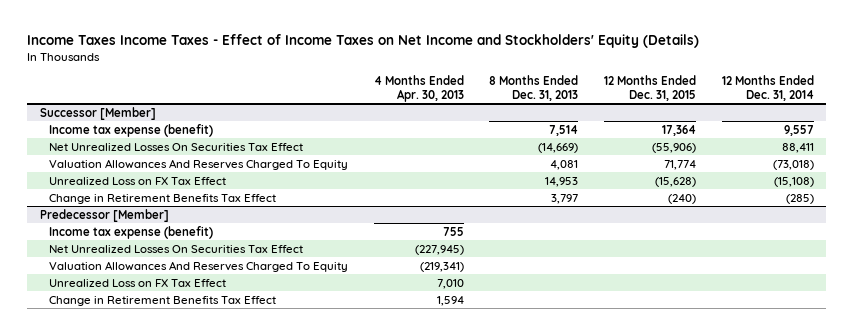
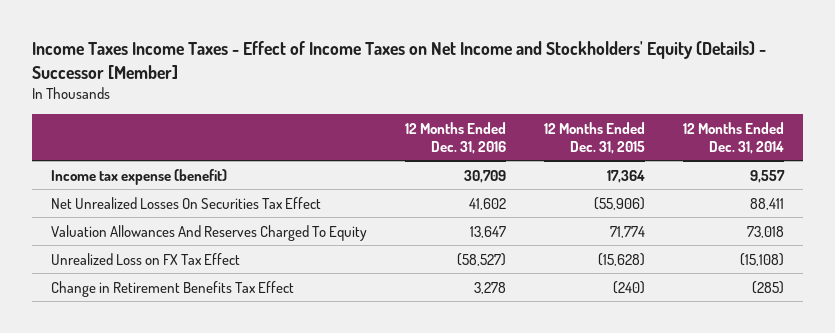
- Income Taxes Income Taxes - Effect of Income Taxes on Net Income and Stockholders' Equity (Details)
+ Income Taxes Income Taxes - Effect of Income Taxes on Net Income and Stockholders' Equity (Details) - Successor [Member]
- | 4 Months Ended Apr. 30, 2013 | 8 Months Ended Dec. 31, 2013 | 12 Months Ended Dec. 31, 2015 | 12 Months Ended Dec. 31, 2014
+ | 12 Months Ended Dec. 31, 2016 | 12 Months Ended Dec. 31, 2015 | 12 Months Ended Dec. 31, 2014
- Successor [Member]
- Valuation Allowances And Reserves Charged To Equity | | 4,081 | 71,774 | (73,018)
+ Valuation Allowances And Reserves Charged To Equity | 13,647 | 71,774 | 73,018
- Predecessor [Member]
- Income tax expense (benefit) | 755 | | |
- Net Unrealized Losses On Securities Tax Effect | (227,945) | | |
- Valuation Allowances And Reserves Charged To Equity | (219,341) | | |
- Unrealized Loss on FX Tax Effect | 7,010 | | |
- Change in Retirement Benefits Tax Effect | 1,594 | | |

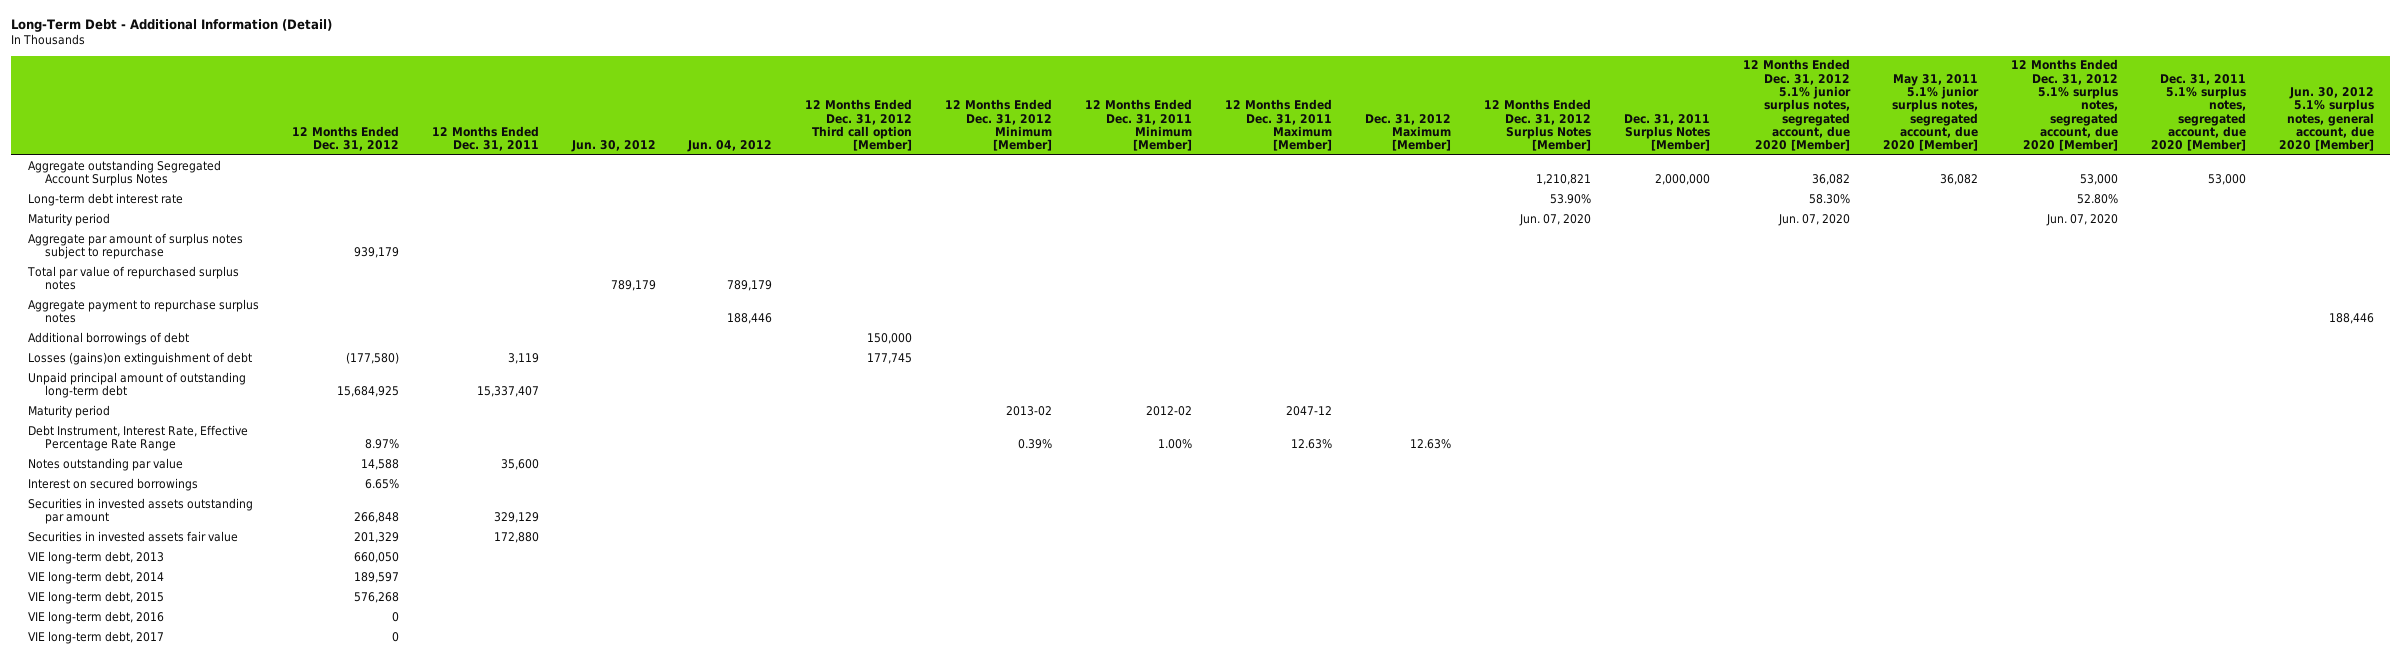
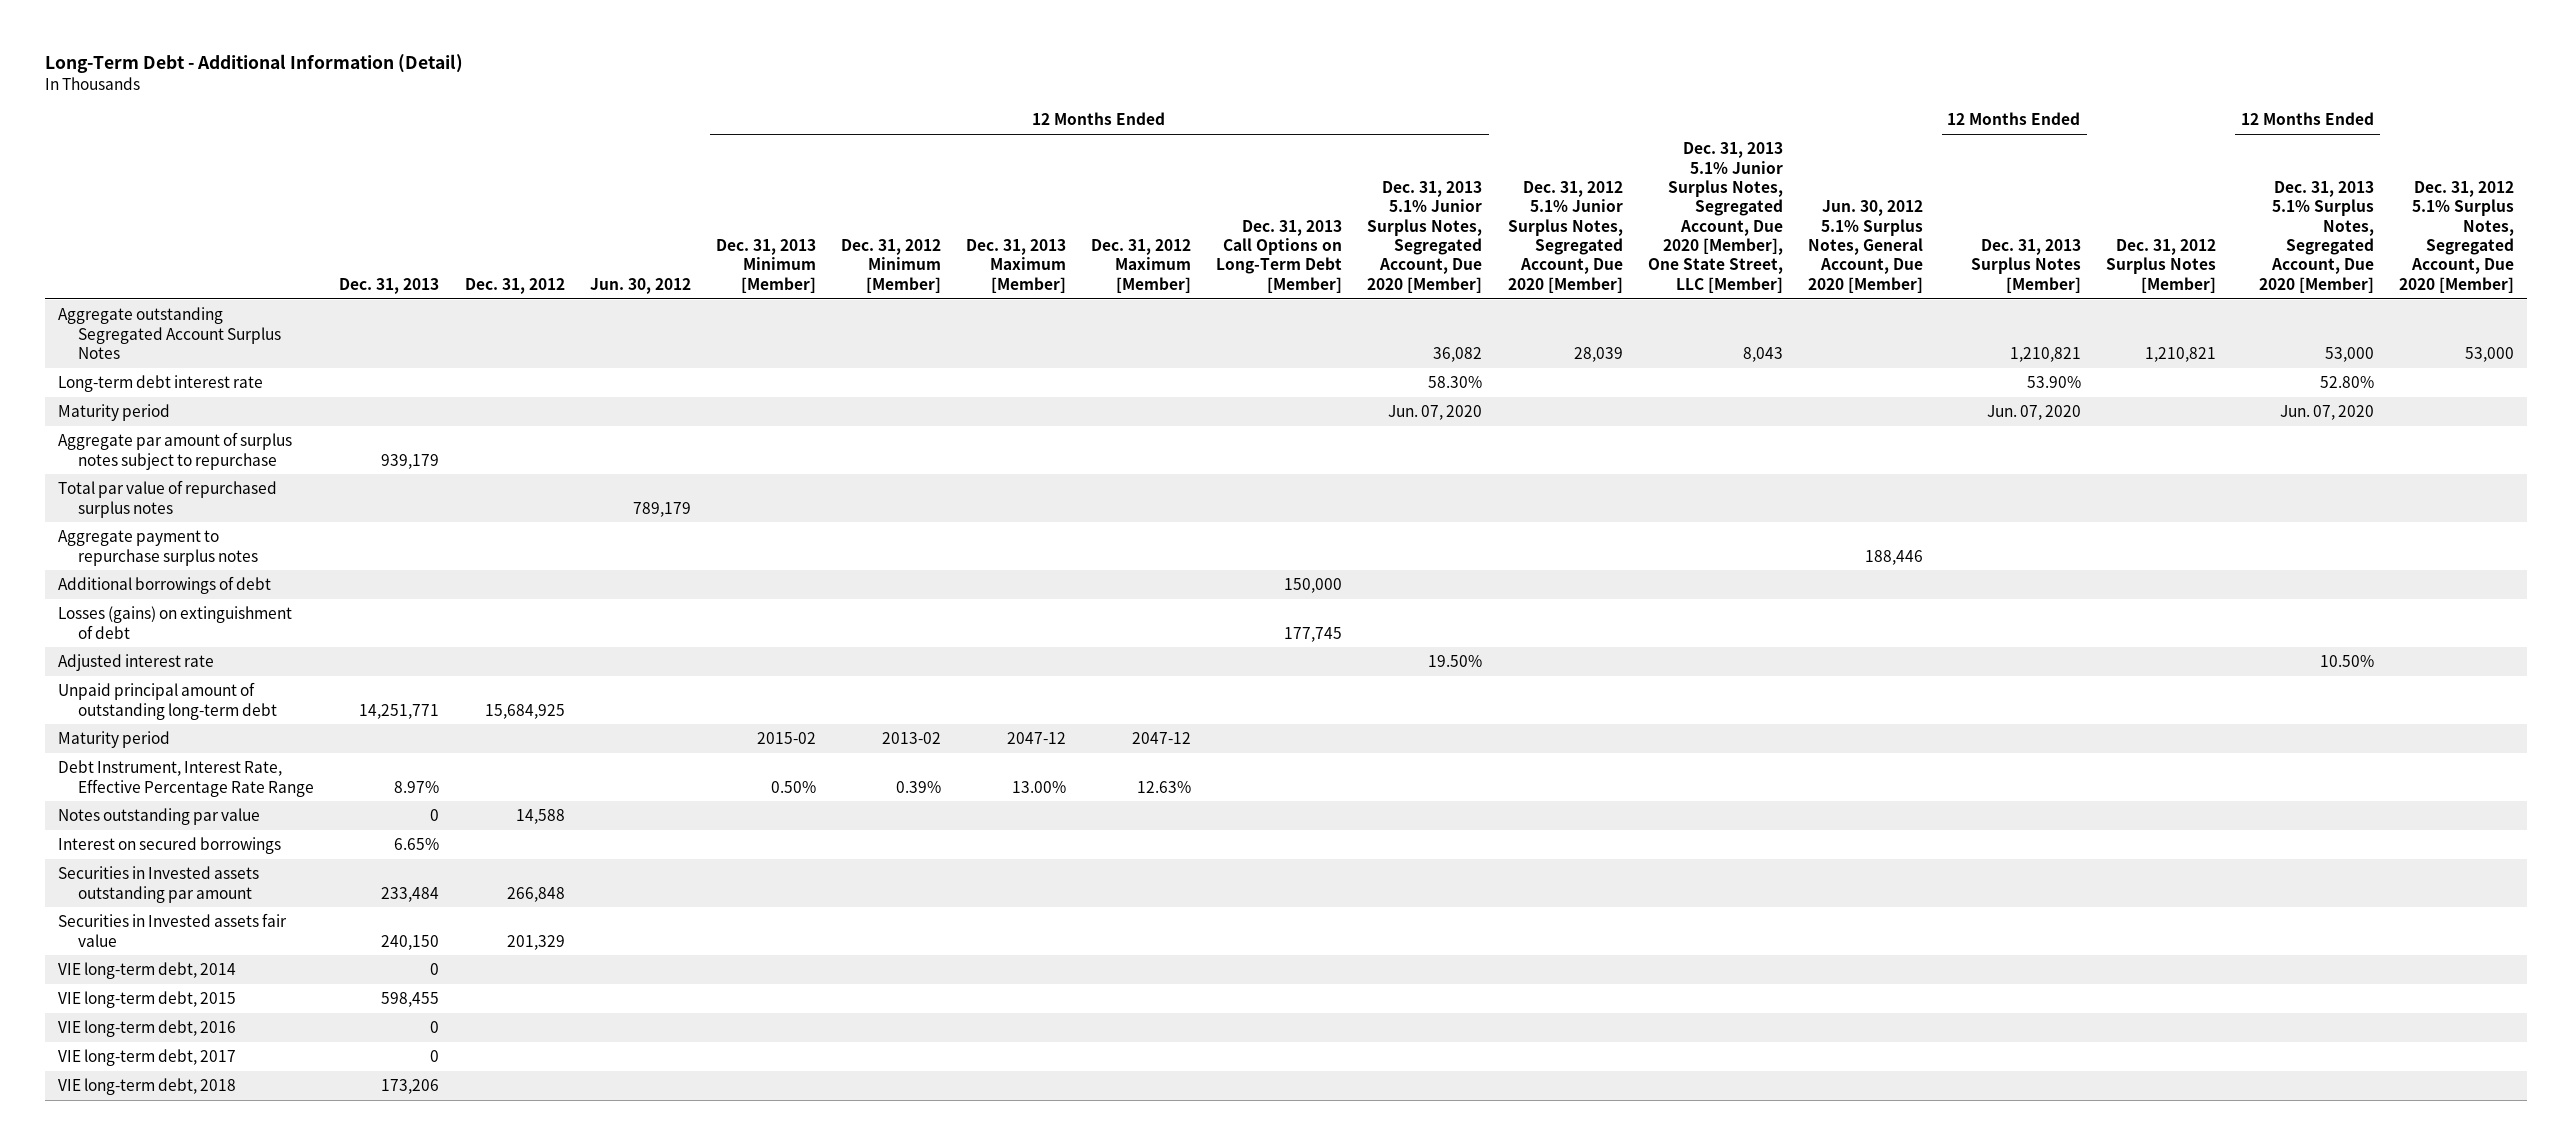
- | 12 Months Ended Dec. 31, 2012 | 12 Months Ended Dec. 31, 2011 | Jun. 30, 2012 | Jun. 04, 2012 | 12 Months Ended Dec. 31, 2012 Third call option [Member] | 12 Months Ended Dec. 31, 2012 Minimum [Member] | 12 Months Ended Dec. 31, 2011 Minimum [Member] | 12 Months Ended Dec. 31, 2011 Maximum [Member] | Dec. 31, 2012 Maximum [Member] | 12 Months Ended Dec. 31, 2012 Surplus Notes [Member] | Dec. 31, 2011 Surplus Notes [Member] | 12 Months Ended Dec. 31, 2012 5.1% junior surplus notes, segregated account, due 2020 [Member] | May 31, 2011 5.1% junior surplus notes, segregated account, due 2020 [Member] | 12 Months Ended Dec. 31, 2012 5.1% surplus notes, segregated account, due 2020 [Member] | Dec. 31, 2011 5.1% surplus notes, segregated account, due 2020 [Member] | Jun. 30, 2012 5.1% surplus notes, general account, due 2020 [Member]
+ | Dec. 31, 2013 | Dec. 31, 2012 | Jun. 30, 2012 | 12 Months Ended Dec. 31, 2013 Minimum [Member] | 12 Months Ended Dec. 31, 2012 Minimum [Member] | 12 Months Ended Dec. 31, 2013 Maximum [Member] | 12 Months Ended Dec. 31, 2012 Maximum [Member] | 12 Months Ended Dec. 31, 2013 Call Options on Long-Term Debt [Member] | 12 Months Ended Dec. 31, 2013 5.1% Junior Surplus Notes, Segregated Account, Due 2020 [Member] | Dec. 31, 2012 5.1% Junior Surplus Notes, Segregated Account, Due 2020 [Member] | Dec. 31, 2013 5.1% Junior Surplus Notes, Segregated Account, Due 2020 [Member], One State Street, LLC [Member] | Jun. 30, 2012 5.1% Surplus Notes, General Account, Due 2020 [Member] | 12 Months Ended Dec. 31, 2013 Surplus Notes [Member] | Dec. 31, 2012 Surplus Notes [Member] | 12 Months Ended Dec. 31, 2013 5.1% Surplus Notes, Segregated Account, Due 2020 [Member] | Dec. 31, 2012 5.1% Surplus Notes, Segregated Account, Due 2020 [Member]
- Losses (gains)on extinguishment of debt | (177,580) | 3,119 | | | 177,745 | | | | | | | | | | |
+ Losses (gains) on extinguishment of debt | | | | | | | | 177,745 | | | | | | | |
+ Adjusted interest rate | | | | | | | | | 19.50% | | | | | | 10.50% |
- Securities in invested assets outstanding par amount | 266,848 | 329,129 | | | | | | | | | | | | | |
- Securities in invested assets fair value | 201,329 | 172,880 | | | | | | | | | | | | | |
- VIE long-term debt, 2013 | 660,050 | | | | | | | | | | | | | | |
+ Securities in Invested assets outstanding par amount | 233,484 | 266,848 | | | | | | | | | | | | | |
+ Securities in Invested assets fair value | 240,150 | 201,329 | | | | | | | | | | | | | |
+ VIE long-term debt, 2018 | 173,206 | | | | | | | | | | | | | | |

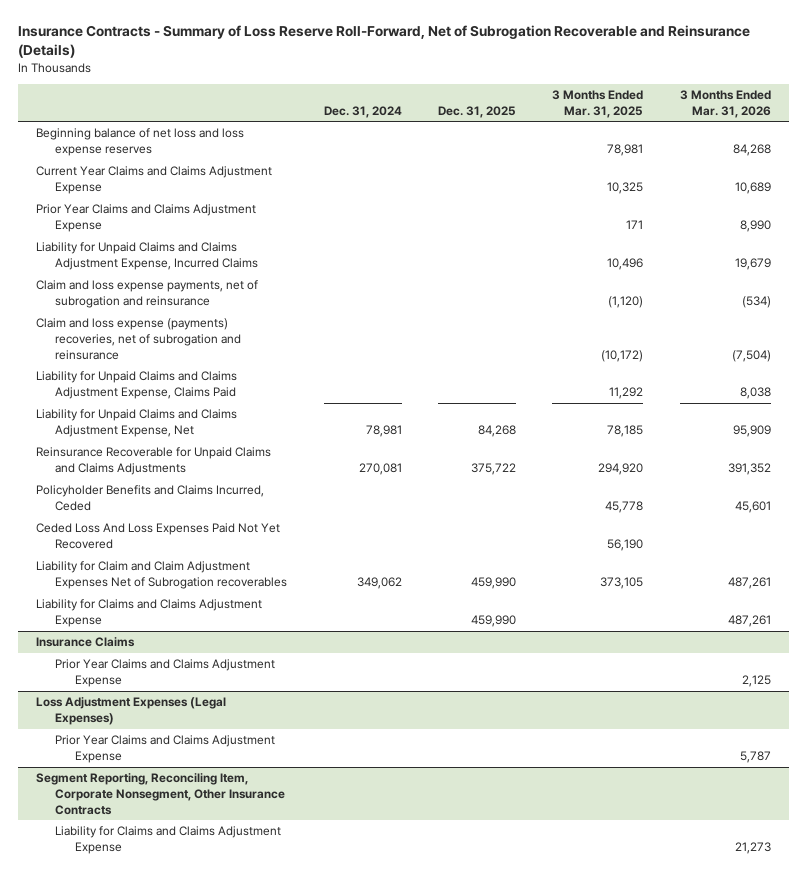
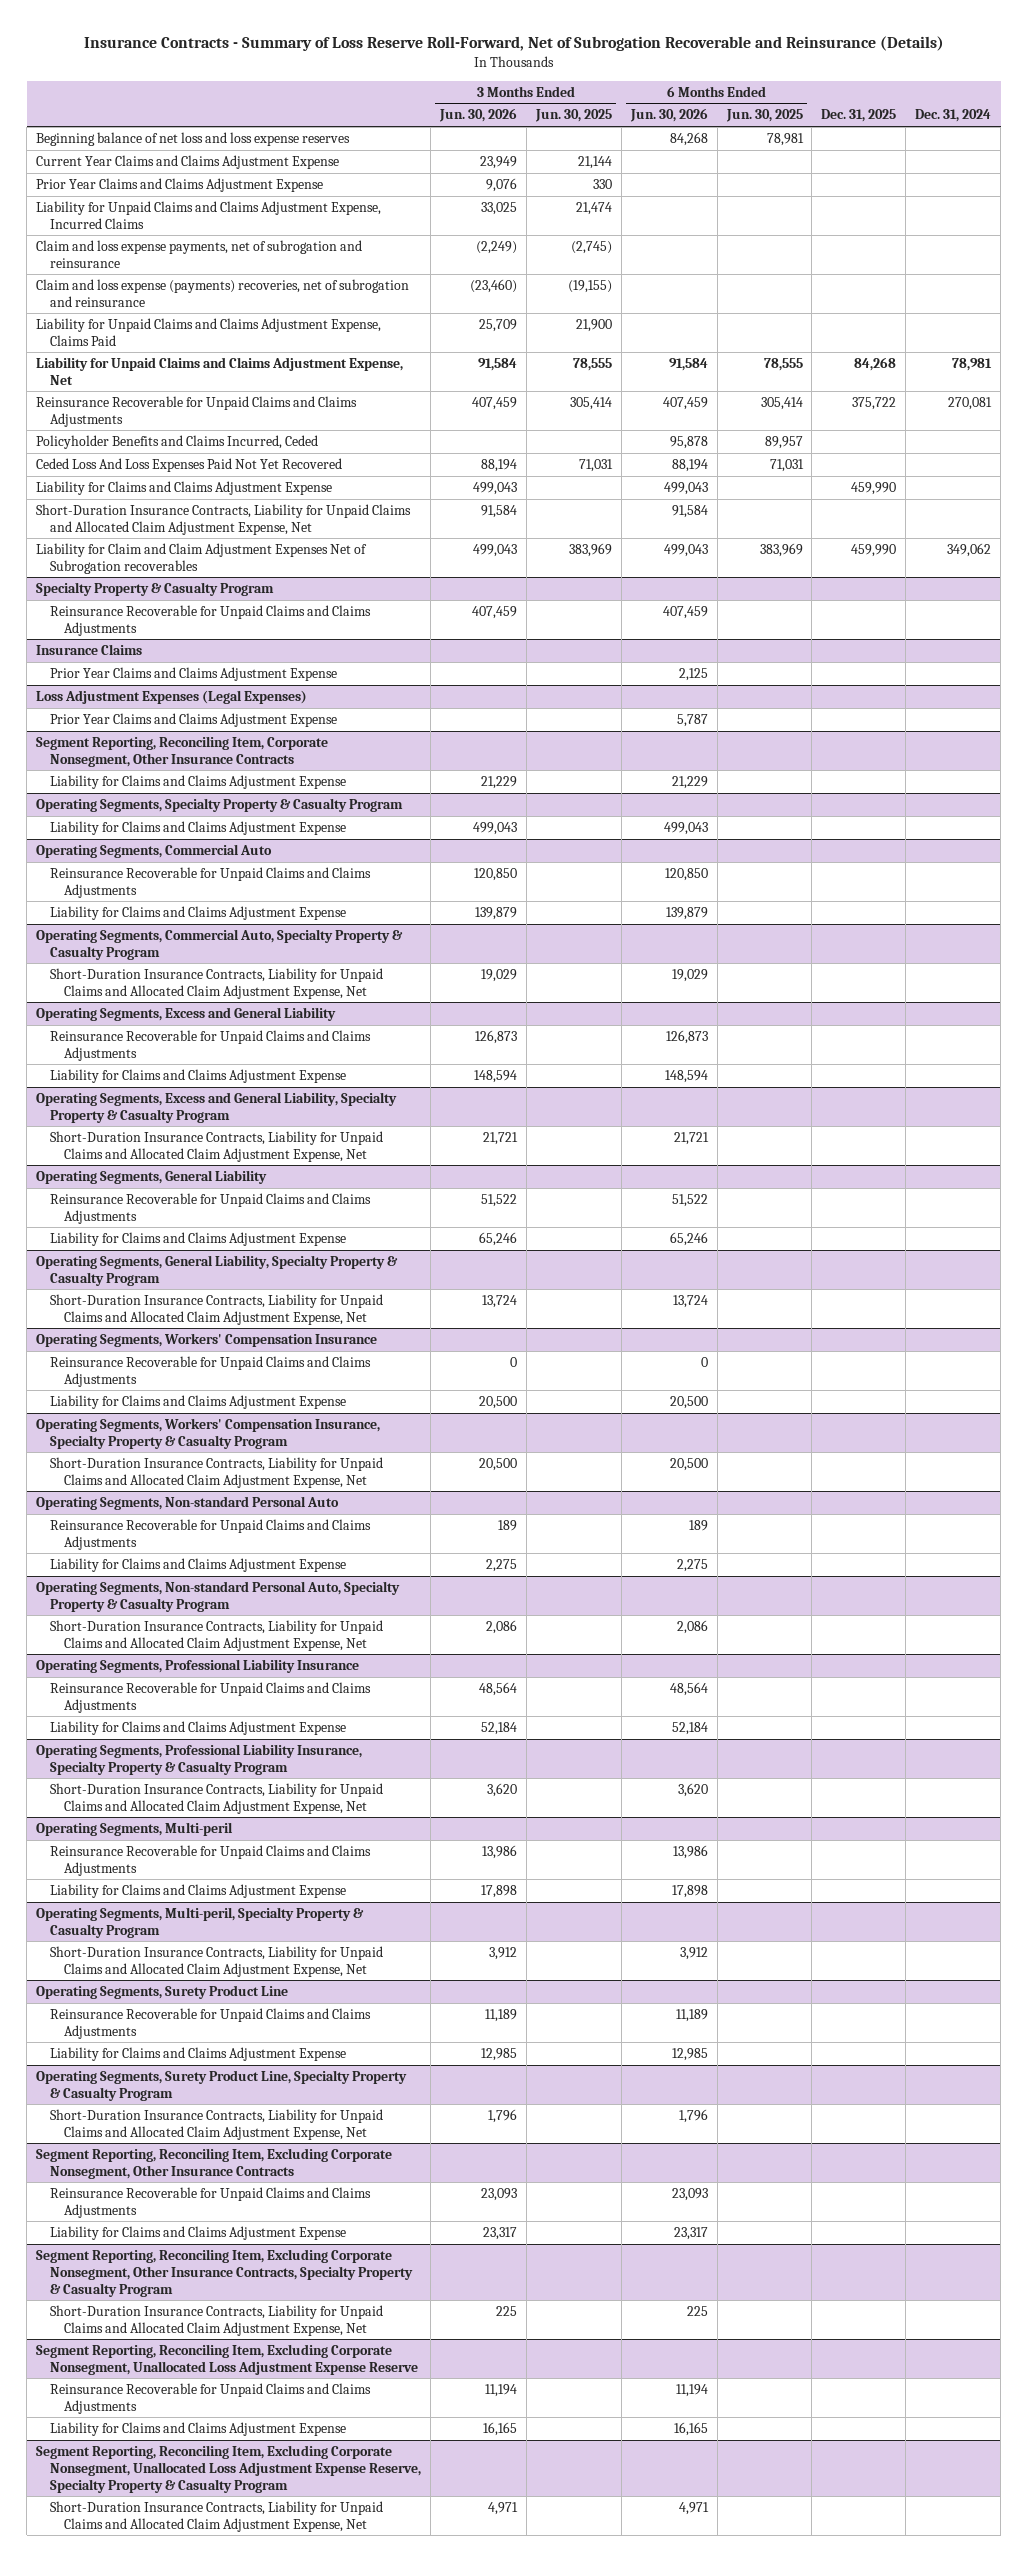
- | Dec. 31, 2024 | Dec. 31, 2025 | 3 Months Ended Mar. 31, 2025 | 3 Months Ended Mar. 31, 2026
+ | 3 Months Ended Jun. 30, 2026 | 3 Months Ended Jun. 30, 2025 | 6 Months Ended Jun. 30, 2026 | 6 Months Ended Jun. 30, 2025 | Dec. 31, 2025 | Dec. 31, 2024
+ Short-Duration Insurance Contracts, Liability for Unpaid Claims and Allocated Claim Adjustment Expense, Net | 91,584 | | 91,584 | | |
moved down: Liability for Claim and Claim Adjustment Expenses Net of Subrogation recoverables | 499,043 | 383,969 | 499,043 | 383,969 | 459,990 | 349,062
+ Specialty Property & Casualty Program
+ Reinsurance Recoverable for Unpaid Claims and Claims Adjustments | 407,459 | | 407,459 | | |
+ Operating Segments, Specialty Property & Casualty Program
+ Liability for Claims and Claims Adjustment Expense | 499,043 | | 499,043 | | |
+ Operating Segments, Commercial Auto
+ Reinsurance Recoverable for Unpaid Claims and Claims Adjustments | 120,850 | | 120,850 | | |
+ Liability for Claims and Claims Adjustment Expense | 139,879 | | 139,879 | | |
+ Operating Segments, Commercial Auto, Specialty Property & Casualty Program
+ Short-Duration Insurance Contracts, Liability for Unpaid Claims and Allocated Claim Adjustment Expense, Net | 19,029 | | 19,029 | | |
+ Operating Segments, Excess and General Liability
+ Reinsurance Recoverable for Unpaid Claims and Claims Adjustments | 126,873 | | 126,873 | | |
+ Liability for Claims and Claims Adjustment Expense | 148,594 | | 148,594 | | |
+ Operating Segments, Excess and General Liability, Specialty Property & Casualty Program
+ Short-Duration Insurance Contracts, Liability for Unpaid Claims and Allocated Claim Adjustment Expense, Net | 21,721 | | 21,721 | | |
+ Operating Segments, General Liability
+ Reinsurance Recoverable for Unpaid Claims and Claims Adjustments | 51,522 | | 51,522 | | |
+ Liability for Claims and Claims Adjustment Expense | 65,246 | | 65,246 | | |
+ Operating Segments, General Liability, Specialty Property & Casualty Program
+ Short-Duration Insurance Contracts, Liability for Unpaid Claims and Allocated Claim Adjustment Expense, Net | 13,724 | | 13,724 | | |
+ Operating Segments, Workers' Compensation Insurance
+ Reinsurance Recoverable for Unpaid Claims and Claims Adjustments | 0 | | 0 | | |
+ Liability for Claims and Claims Adjustment Expense | 20,500 | | 20,500 | | |
+ Operating Segments, Workers' Compensation Insurance, Specialty Property & Casualty Program
+ Short-Duration Insurance Contracts, Liability for Unpaid Claims and Allocated Claim Adjustment Expense, Net | 20,500 | | 20,500 | | |
+ Operating Segments, Non-standard Personal Auto
+ Reinsurance Recoverable for Unpaid Claims and Claims Adjustments | 189 | | 189 | | |
+ Liability for Claims and Claims Adjustment Expense | 2,275 | | 2,275 | | |
+ Operating Segments, Non-standard Personal Auto, Specialty Property & Casualty Program
+ Short-Duration Insurance Contracts, Liability for Unpaid Claims and Allocated Claim Adjustment Expense, Net | 2,086 | | 2,086 | | |
+ Operating Segments, Professional Liability Insurance
+ Reinsurance Recoverable for Unpaid Claims and Claims Adjustments | 48,564 | | 48,564 | | |
+ Liability for Claims and Claims Adjustment Expense | 52,184 | | 52,184 | | |
+ Operating Segments, Professional Liability Insurance, Specialty Property & Casualty Program
+ Short-Duration Insurance Contracts, Liability for Unpaid Claims and Allocated Claim Adjustment Expense, Net | 3,620 | | 3,620 | | |
+ Operating Segments, Multi-peril
+ Reinsurance Recoverable for Unpaid Claims and Claims Adjustments | 13,986 | | 13,986 | | |
+ Liability for Claims and Claims Adjustment Expense | 17,898 | | 17,898 | | |
+ Operating Segments, Multi-peril, Specialty Property & Casualty Program
+ Short-Duration Insurance Contracts, Liability for Unpaid Claims and Allocated Claim Adjustment Expense, Net | 3,912 | | 3,912 | | |
+ Operating Segments, Surety Product Line
+ Reinsurance Recoverable for Unpaid Claims and Claims Adjustments | 11,189 | | 11,189 | | |
+ Liability for Claims and Claims Adjustment Expense | 12,985 | | 12,985 | | |
+ Operating Segments, Surety Product Line, Specialty Property & Casualty Program
+ Short-Duration Insurance Contracts, Liability for Unpaid Claims and Allocated Claim Adjustment Expense, Net | 1,796 | | 1,796 | | |
+ Segment Reporting, Reconciling Item, Excluding Corporate Nonsegment, Other Insurance Contracts
+ Reinsurance Recoverable for Unpaid Claims and Claims Adjustments | 23,093 | | 23,093 | | |
+ Liability for Claims and Claims Adjustment Expense | 23,317 | | 23,317 | | |
+ Segment Reporting, Reconciling Item, Excluding Corporate Nonsegment, Other Insurance Contracts, Specialty Property & Casualty Program
+ Short-Duration Insurance Contracts, Liability for Unpaid Claims and Allocated Claim Adjustment Expense, Net | 225 | | 225 | | |
+ Segment Reporting, Reconciling Item, Excluding Corporate Nonsegment, Unallocated Loss Adjustment Expense Reserve
+ Reinsurance Recoverable for Unpaid Claims and Claims Adjustments | 11,194 | | 11,194 | | |
+ Liability for Claims and Claims Adjustment Expense | 16,165 | | 16,165 | | |
+ Segment Reporting, Reconciling Item, Excluding Corporate Nonsegment, Unallocated Loss Adjustment Expense Reserve, Specialty Property & Casualty Program
+ Short-Duration Insurance Contracts, Liability for Unpaid Claims and Allocated Claim Adjustment Expense, Net | 4,971 | | 4,971 | | |

